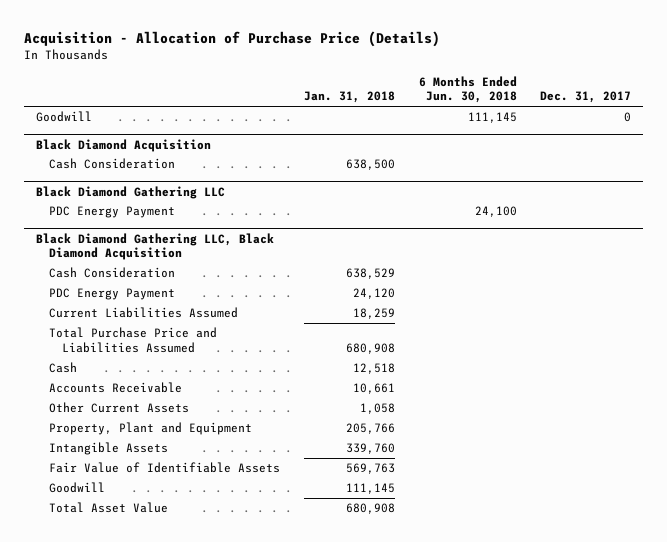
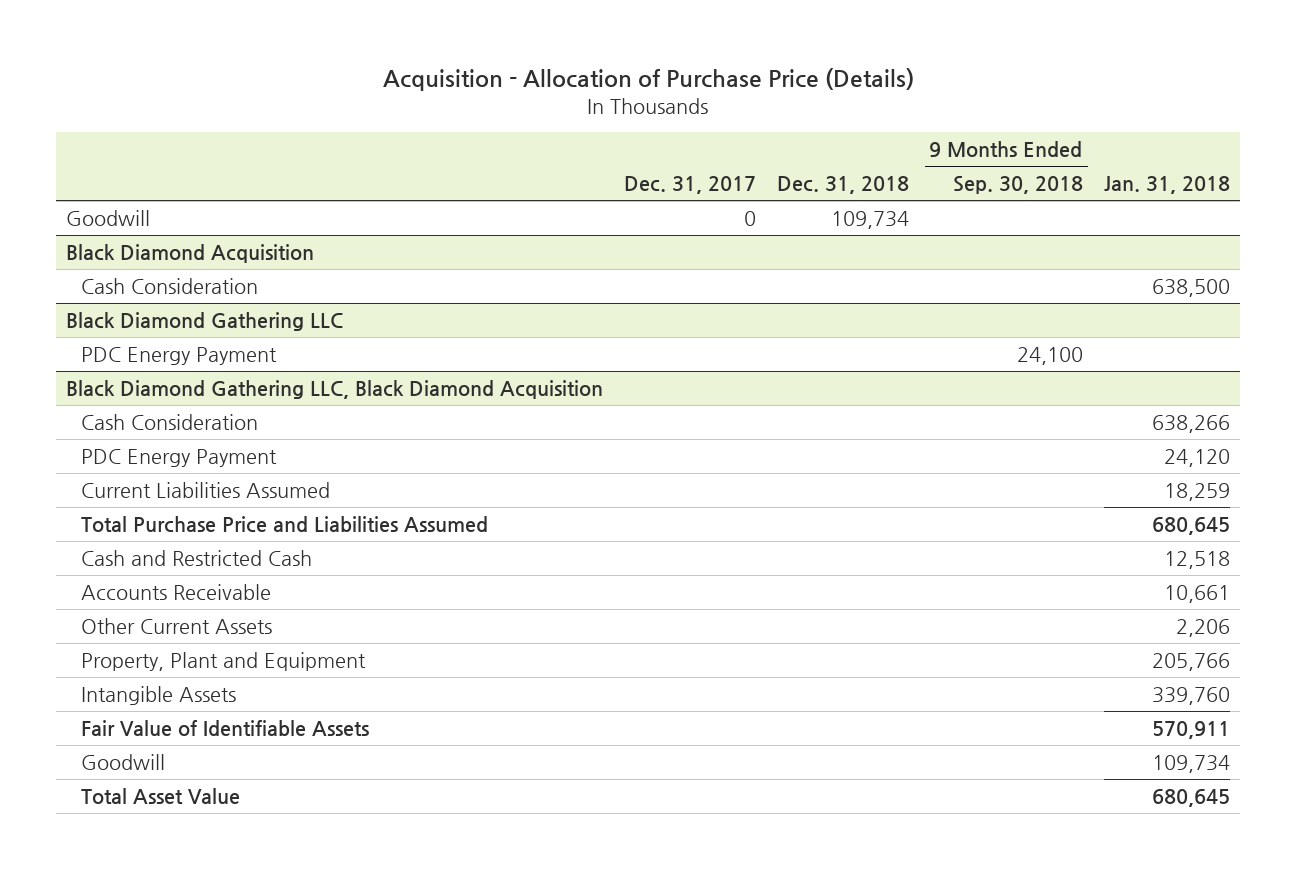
- | Jan. 31, 2018 | 6 Months Ended Jun. 30, 2018 | Dec. 31, 2017
+ | Dec. 31, 2017 | Dec. 31, 2018 | 9 Months Ended Sep. 30, 2018 | Jan. 31, 2018
@ Black Diamond Gathering LLC, Black Diamond Acquisition
- Cash Consideration | 638,529 | |
+ Cash Consideration | | | | 638,266
- Total Purchase Price and Liabilities Assumed | 680,908 | |
- Cash | 12,518 | |
+ Total Purchase Price and Liabilities Assumed | | | | 680,645
+ Cash and Restricted Cash | | | | 12,518
- Other Current Assets | 1,058 | |
+ Other Current Assets | | | | 2,206
- Fair Value of Identifiable Assets | 569,763 | |
- Goodwill | 111,145 | |
- Total Asset Value | 680,908 | |
+ Fair Value of Identifiable Assets | | | | 570,911
+ Goodwill | | | | 109,734
+ Total Asset Value | | | | 680,645

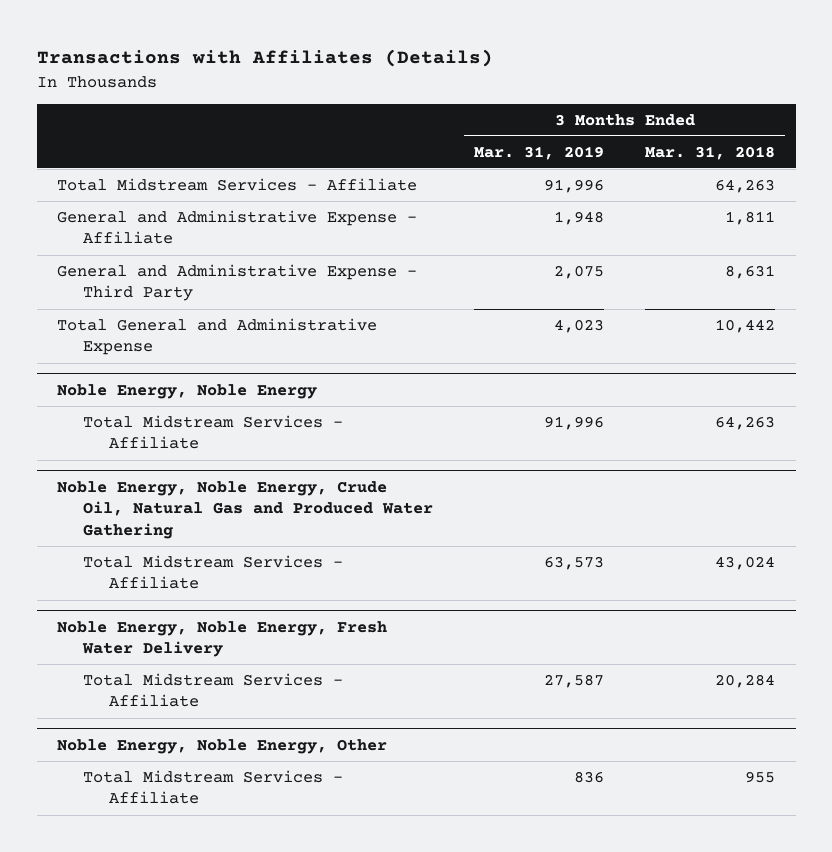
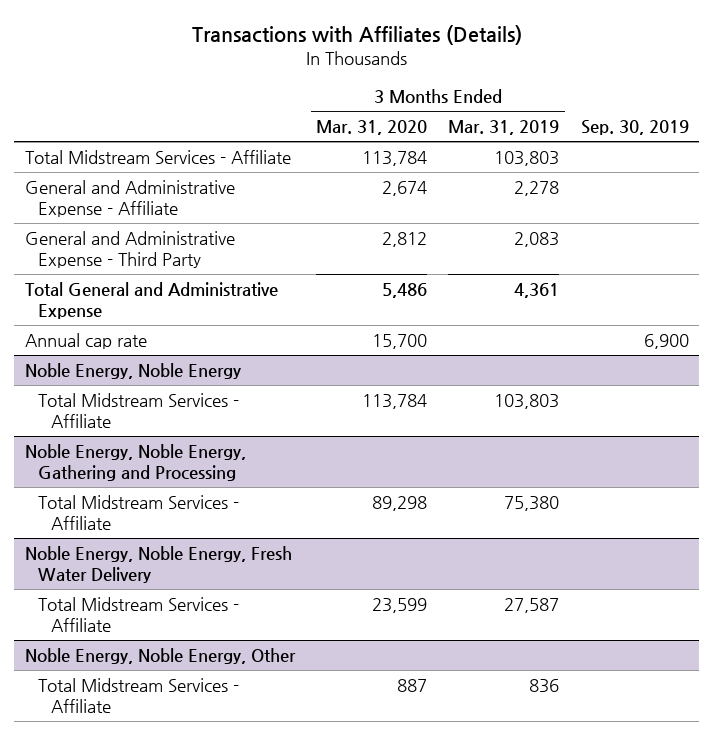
- | 3 Months Ended Mar. 31, 2019 | 3 Months Ended Mar. 31, 2018
+ | 3 Months Ended Mar. 31, 2020 | 3 Months Ended Mar. 31, 2019 | Sep. 30, 2019
- Total Midstream Services - Affiliate | 91,996 | 64,263
- General and Administrative Expense - Affiliate | 1,948 | 1,811
- General and Administrative Expense - Third Party | 2,075 | 8,631
- Total General and Administrative Expense | 4,023 | 10,442
+ Total Midstream Services - Affiliate | 113,784 | 103,803 |
+ General and Administrative Expense - Affiliate | 2,674 | 2,278 |
+ General and Administrative Expense - Third Party | 2,812 | 2,083 |
+ Total General and Administrative Expense | 5,486 | 4,361 |
+ Annual cap rate | 15,700 | | 6,900
@ Noble Energy, Noble Energy
- Total Midstream Services - Affiliate | 91,996 | 64,263
- Noble Energy, Noble Energy, Crude Oil, Natural Gas and Produced Water Gathering
- Total Midstream Services - Affiliate | 63,573 | 43,024
@ Noble Energy, Noble Energy
+ Total Midstream Services - Affiliate | 113,784 | 103,803 |
+ Noble Energy, Noble Energy, Gathering and Processing
+ Total Midstream Services - Affiliate | 89,298 | 75,380 |

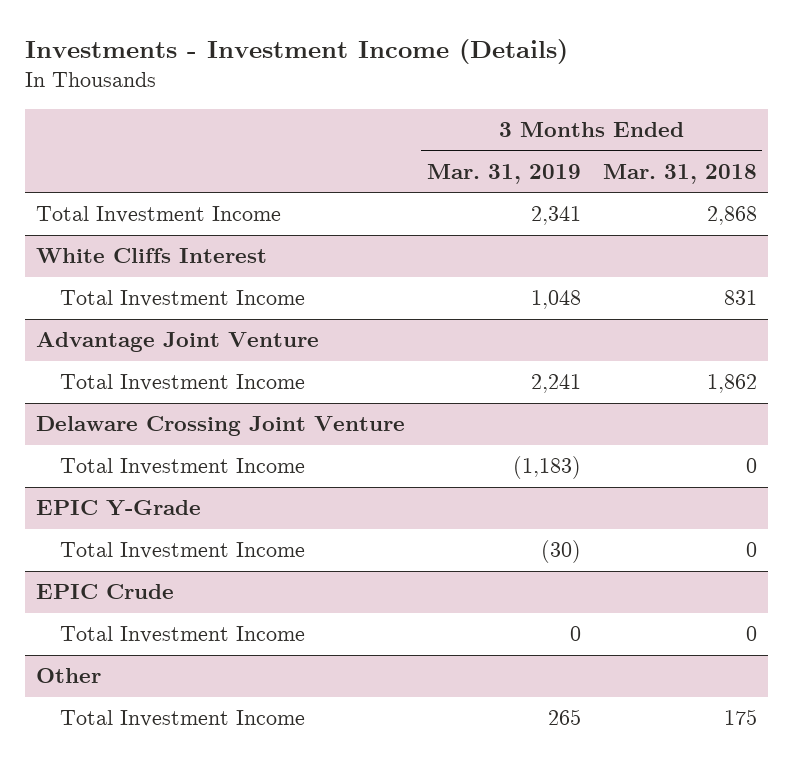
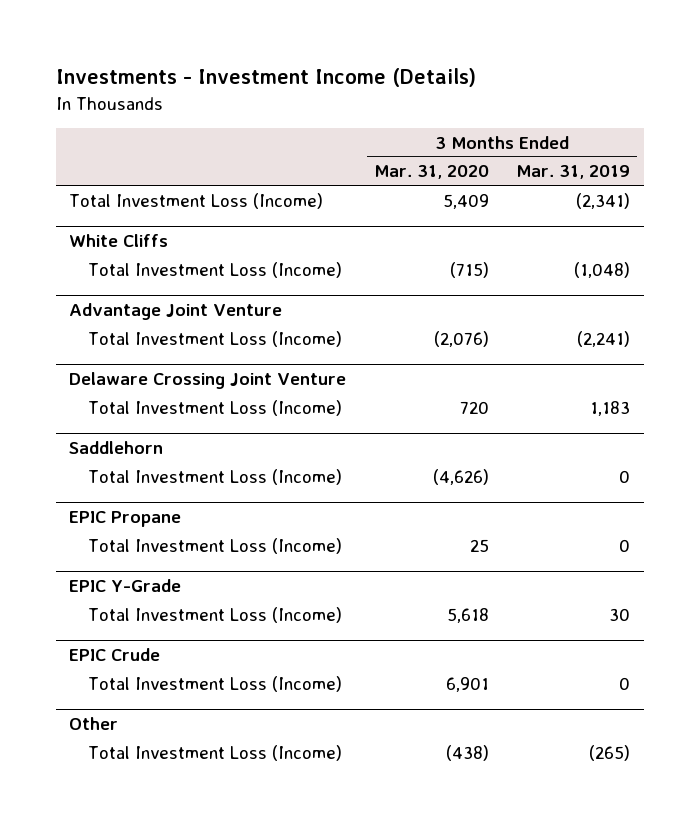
- | 3 Months Ended Mar. 31, 2019 | 3 Months Ended Mar. 31, 2018
+ | 3 Months Ended Mar. 31, 2020 | 3 Months Ended Mar. 31, 2019
- Total Investment Income | 2,341 | 2,868
- White Cliffs Interest
- Total Investment Income | 1,048 | 831
+ Total Investment Loss (Income) | 5,409 | (2,341)
+ White Cliffs
+ Total Investment Loss (Income) | (715) | (1,048)
@ Advantage Joint Venture
- Total Investment Income | 2,241 | 1,862
+ Total Investment Loss (Income) | (2,076) | (2,241)
@ Delaware Crossing Joint Venture
- Total Investment Income | (1,183) | 0
+ Total Investment Loss (Income) | 720 | 1,183
+ Saddlehorn
+ Total Investment Loss (Income) | (4,626) | 0
+ EPIC Propane
+ Total Investment Loss (Income) | 25 | 0
@ EPIC Y-Grade
- Total Investment Income | (30) | 0
+ Total Investment Loss (Income) | 5,618 | 30
@ EPIC Crude
- Total Investment Income | 0 | 0
+ Total Investment Loss (Income) | 6,901 | 0
@ Other
- Total Investment Income | 265 | 175
+ Total Investment Loss (Income) | (438) | (265)

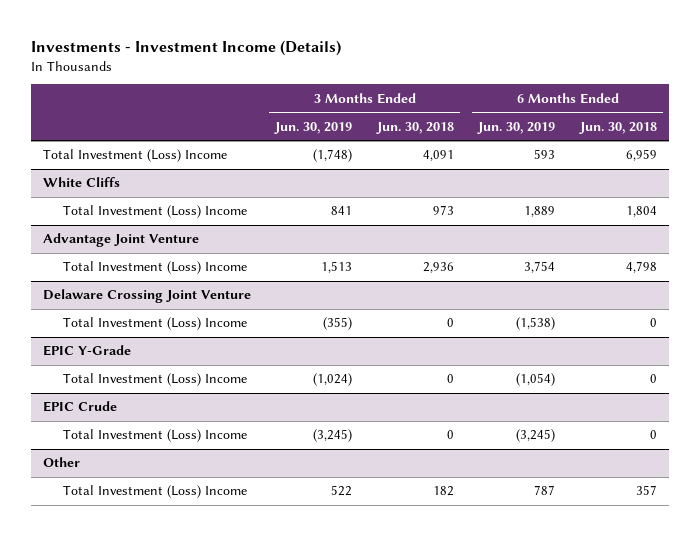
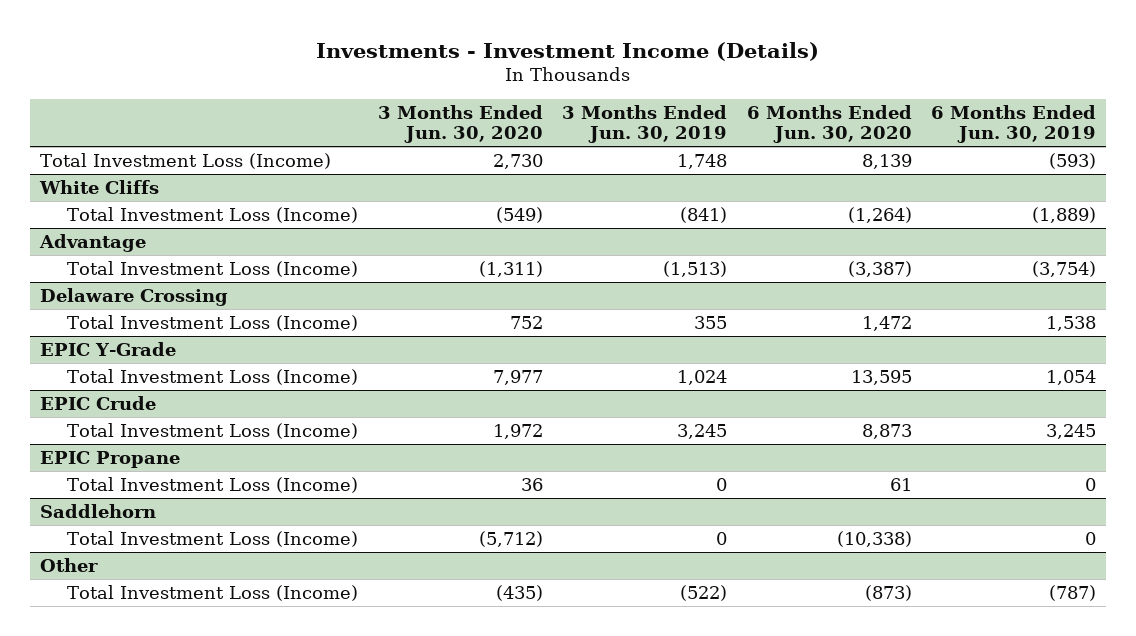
- | 3 Months Ended Jun. 30, 2019 | 3 Months Ended Jun. 30, 2018 | 6 Months Ended Jun. 30, 2019 | 6 Months Ended Jun. 30, 2018
+ | 3 Months Ended Jun. 30, 2020 | 3 Months Ended Jun. 30, 2019 | 6 Months Ended Jun. 30, 2020 | 6 Months Ended Jun. 30, 2019
- Total Investment (Loss) Income | (1,748) | 4,091 | 593 | 6,959
+ Total Investment Loss (Income) | 2,730 | 1,748 | 8,139 | (593)
@ White Cliffs
- Total Investment (Loss) Income | 841 | 973 | 1,889 | 1,804
- Advantage Joint Venture
- Total Investment (Loss) Income | 1,513 | 2,936 | 3,754 | 4,798
- Delaware Crossing Joint Venture
- Total Investment (Loss) Income | (355) | 0 | (1,538) | 0
@ White Cliffs
+ Total Investment Loss (Income) | (549) | (841) | (1,264) | (1,889)
+ Advantage
+ Total Investment Loss (Income) | (1,311) | (1,513) | (3,387) | (3,754)
+ Delaware Crossing
+ Total Investment Loss (Income) | 752 | 355 | 1,472 | 1,538
@ EPIC Y-Grade
- Total Investment (Loss) Income | (1,024) | 0 | (1,054) | 0
+ Total Investment Loss (Income) | 7,977 | 1,024 | 13,595 | 1,054
@ EPIC Crude
- Total Investment (Loss) Income | (3,245) | 0 | (3,245) | 0
+ Total Investment Loss (Income) | 1,972 | 3,245 | 8,873 | 3,245
+ EPIC Propane
+ Total Investment Loss (Income) | 36 | 0 | 61 | 0
+ Saddlehorn
+ Total Investment Loss (Income) | (5,712) | 0 | (10,338) | 0
@ Other
- Total Investment (Loss) Income | 522 | 182 | 787 | 357
+ Total Investment Loss (Income) | (435) | (522) | (873) | (787)

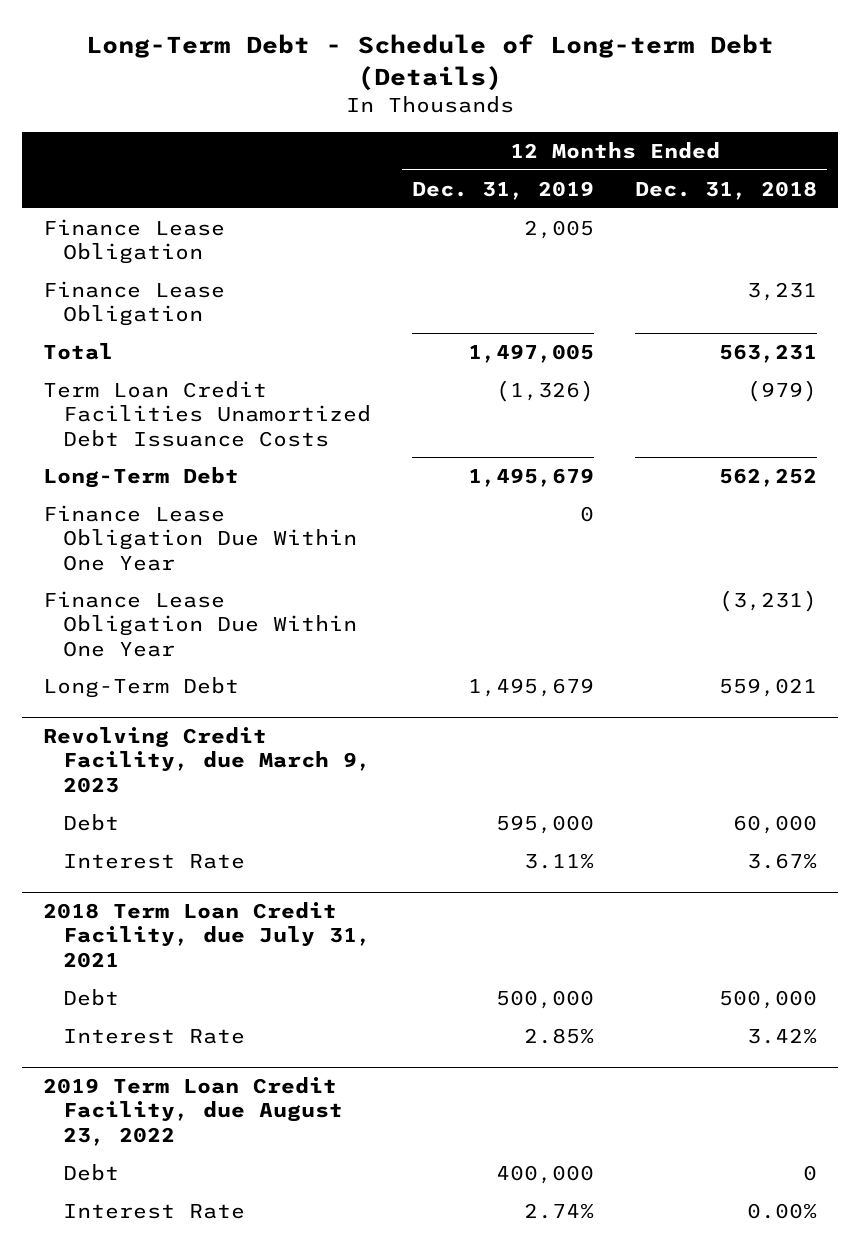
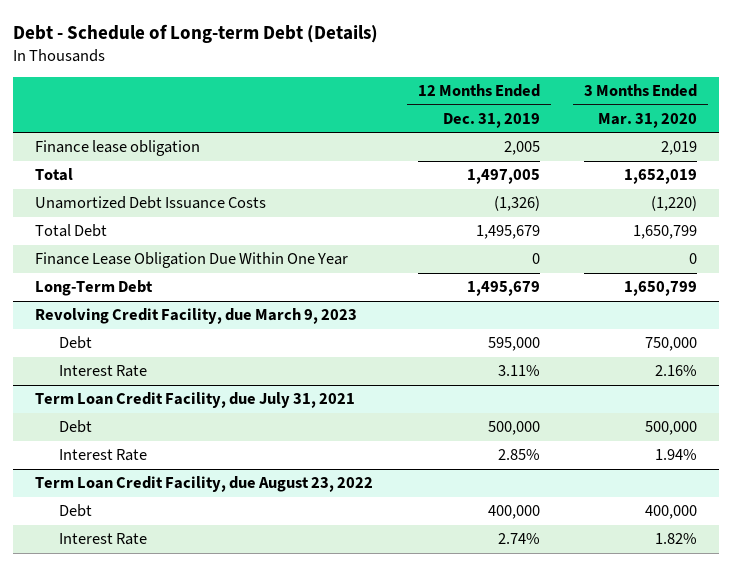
- Long-Term Debt - Schedule of Long-term Debt (Details)
+ Debt - Schedule of Long-term Debt (Details)
- | 12 Months Ended Dec. 31, 2019 | 12 Months Ended Dec. 31, 2018
+ | 12 Months Ended Dec. 31, 2019 | 3 Months Ended Mar. 31, 2020
- Finance Lease Obligation | 2,005 |
- Finance Lease Obligation | | 3,231
+ Finance lease obligation | 2,005 | 2,019
- Term Loan Credit Facilities Unamortized Debt Issuance Costs | (1,326) | (979)
- Long-Term Debt | 1,495,679 | 562,252
+ Unamortized Debt Issuance Costs | (1,326) | (1,220)
+ Total Debt | 1,495,679 | 1,650,799
- Finance Lease Obligation Due Within One Year | | (3,231)
- 2018 Term Loan Credit Facility, due July 31, 2021
+ Term Loan Credit Facility, due July 31, 2021
- 2019 Term Loan Credit Facility, due August 23, 2022
+ Term Loan Credit Facility, due August 23, 2022

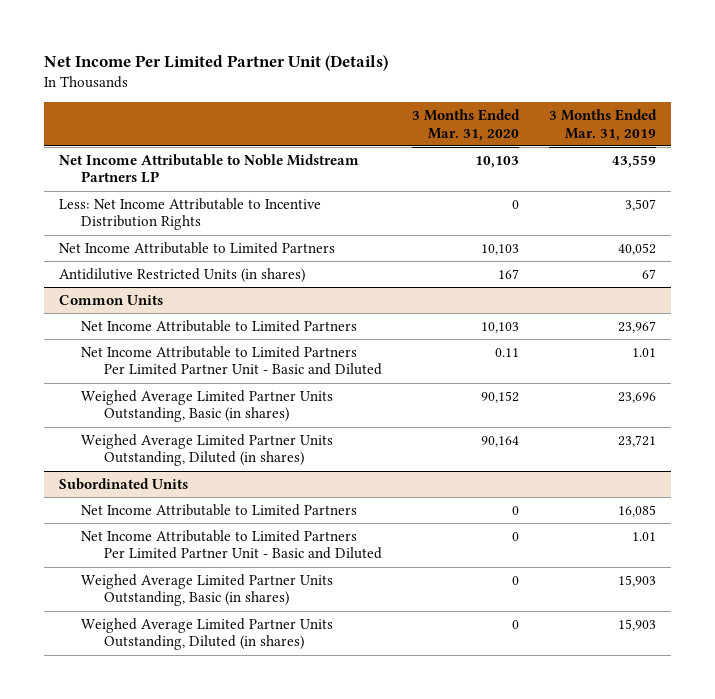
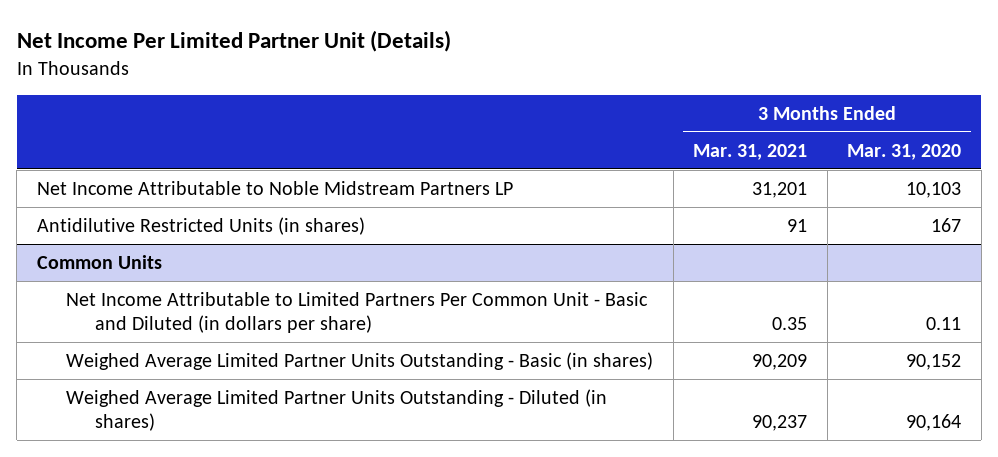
- | 3 Months Ended Mar. 31, 2020 | 3 Months Ended Mar. 31, 2019
+ | 3 Months Ended Mar. 31, 2021 | 3 Months Ended Mar. 31, 2020
- Less: Net Income Attributable to Incentive Distribution Rights | 0 | 3,507
- Net Income Attributable to Limited Partners | 10,103 | 40,052
@ Common Units
- Net Income Attributable to Limited Partners | 10,103 | 23,967
- Net Income Attributable to Limited Partners Per Limited Partner Unit - Basic and Diluted | 0.11 | 1.01
- Weighed Average Limited Partner Units Outstanding, Basic (in shares) | 90,152 | 23,696
- Weighed Average Limited Partner Units Outstanding, Diluted (in shares) | 90,164 | 23,721
- Subordinated Units
- Net Income Attributable to Limited Partners | 0 | 16,085
- Net Income Attributable to Limited Partners Per Limited Partner Unit - Basic and Diluted | 0 | 1.01
- Weighed Average Limited Partner Units Outstanding, Basic (in shares) | 0 | 15,903
- Weighed Average Limited Partner Units Outstanding, Diluted (in shares) | 0 | 15,903
@ Common Units
+ Net Income Attributable to Limited Partners Per Common Unit - Basic and Diluted (in dollars per share) | 0.35 | 0.11
+ Weighed Average Limited Partner Units Outstanding - Basic (in shares) | 90,209 | 90,152
+ Weighed Average Limited Partner Units Outstanding - Diluted (in shares) | 90,237 | 90,164

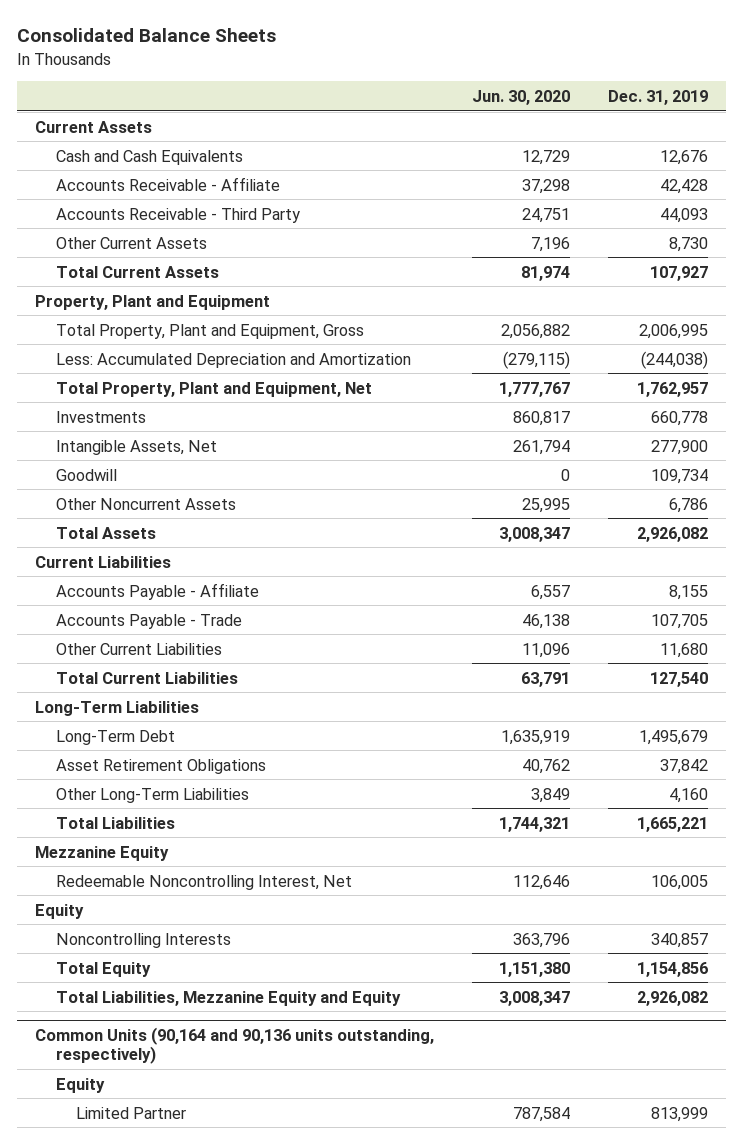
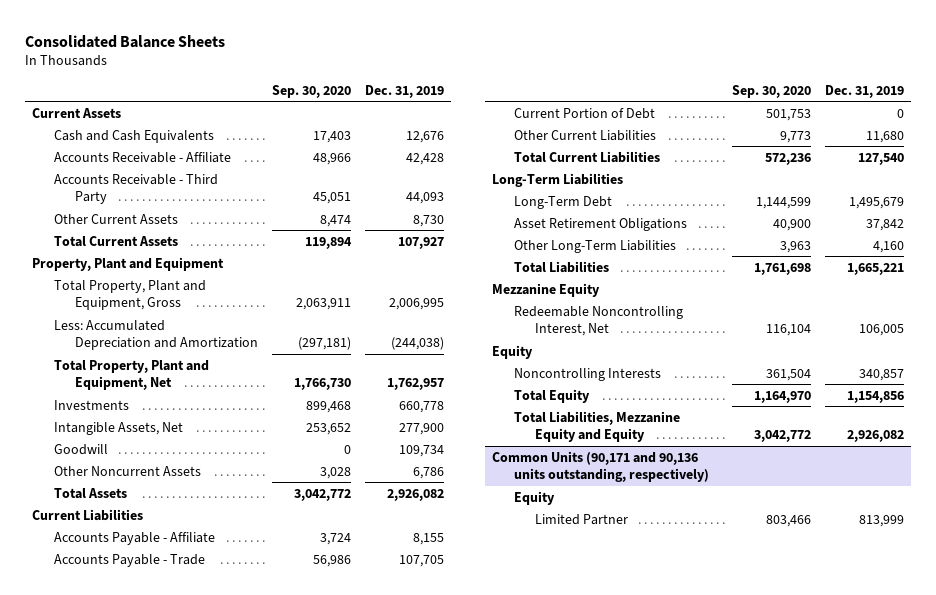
- | Jun. 30, 2020 | Dec. 31, 2019
+ | Sep. 30, 2020 | Dec. 31, 2019
+ Current Portion of Debt | 501,753 | 0
- Common Units (90,164 and 90,136 units outstanding, respectively)
+ Common Units (90,171 and 90,136 units outstanding, respectively)

